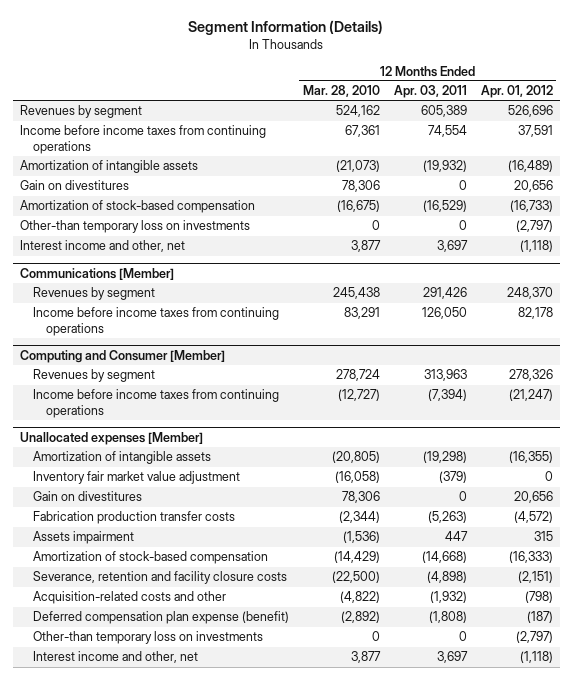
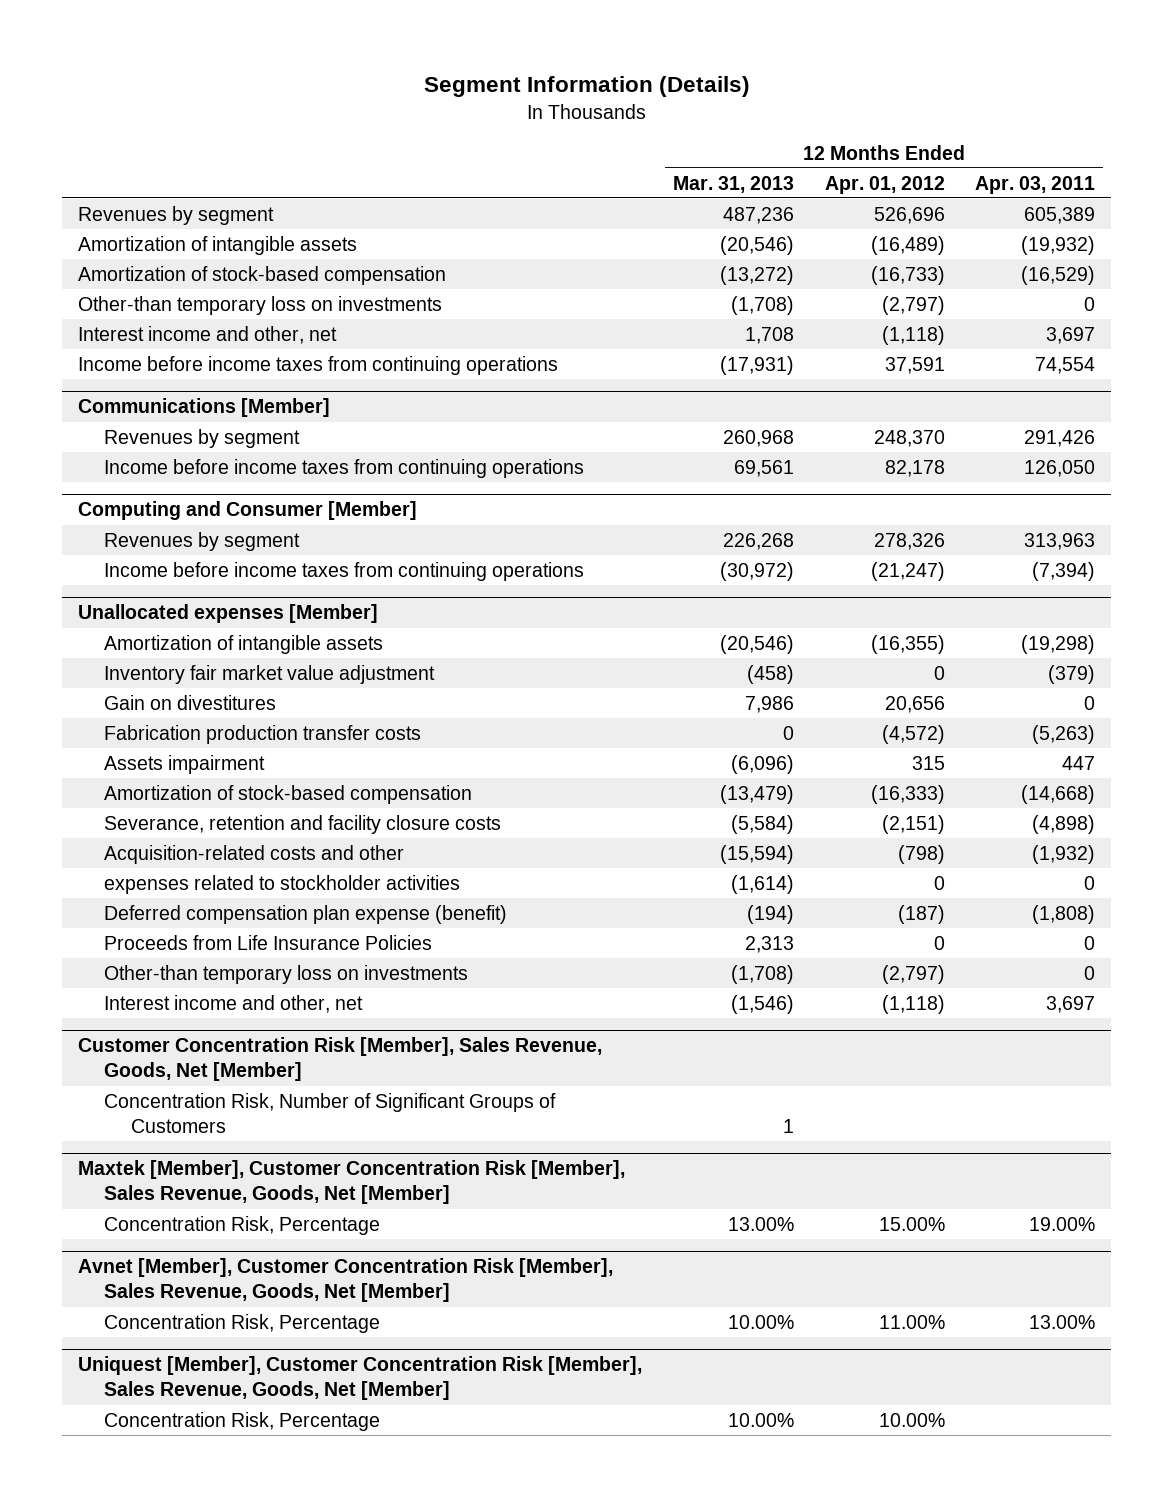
- | 12 Months Ended Mar. 28, 2010 | 12 Months Ended Apr. 03, 2011 | 12 Months Ended Apr. 01, 2012
+ | 12 Months Ended Mar. 31, 2013 | 12 Months Ended Apr. 01, 2012 | 12 Months Ended Apr. 03, 2011
- Gain on divestitures | 78,306 | 0 | 20,656
moved down: Income before income taxes from continuing operations | (17,931) | 37,591 | 74,554
@ Unallocated expenses [Member]
+ expenses related to stockholder activities | (1,614) | 0 | 0
+ Proceeds from Life Insurance Policies | 2,313 | 0 | 0
+ Customer Concentration Risk [Member], Sales Revenue, Goods, Net [Member]
+ Concentration Risk, Number of Significant Groups of Customers | 1 | |
+ Maxtek [Member], Customer Concentration Risk [Member], Sales Revenue, Goods, Net [Member]
+ Concentration Risk, Percentage | 13.00% | 15.00% | 19.00%
+ Avnet [Member], Customer Concentration Risk [Member], Sales Revenue, Goods, Net [Member]
+ Concentration Risk, Percentage | 10.00% | 11.00% | 13.00%
+ Uniquest [Member], Customer Concentration Risk [Member], Sales Revenue, Goods, Net [Member]
+ Concentration Risk, Percentage | 10.00% | 10.00% |

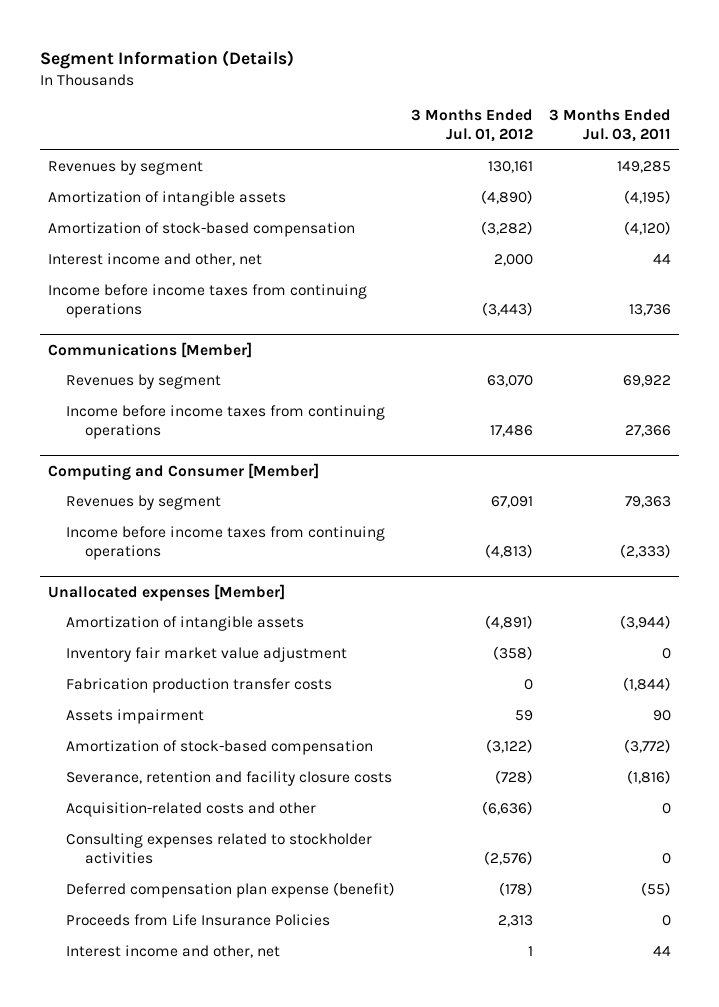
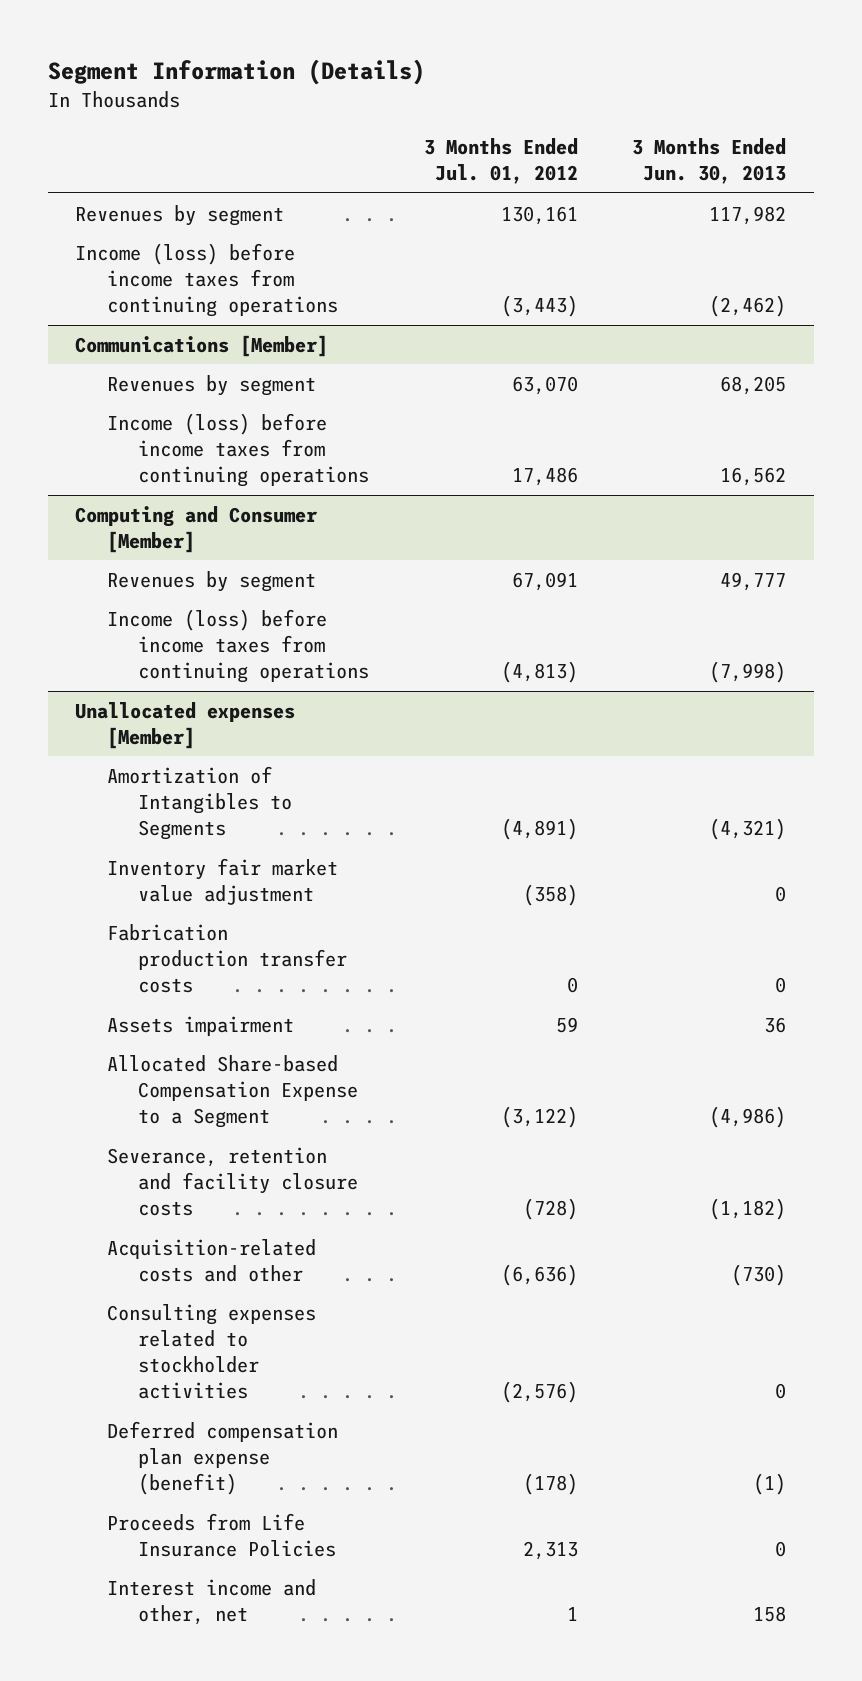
- | 3 Months Ended Jul. 01, 2012 | 3 Months Ended Jul. 03, 2011
+ | 3 Months Ended Jul. 01, 2012 | 3 Months Ended Jun. 30, 2013
- Amortization of intangible assets | (4,890) | (4,195)
- Amortization of stock-based compensation | (3,282) | (4,120)
- Interest income and other, net | 2,000 | 44
- Income before income taxes from continuing operations | (3,443) | 13,736
+ Income (loss) before income taxes from continuing operations | (3,443) | (2,462)
@ Communications [Member]
- Income before income taxes from continuing operations | 17,486 | 27,366
+ Income (loss) before income taxes from continuing operations | 17,486 | 16,562
@ Computing and Consumer [Member]
- Income before income taxes from continuing operations | (4,813) | (2,333)
+ Income (loss) before income taxes from continuing operations | (4,813) | (7,998)
@ Unallocated expenses [Member]
- Amortization of intangible assets | (4,891) | (3,944)
+ Amortization of Intangibles to Segments | (4,891) | (4,321)
- Amortization of stock-based compensation | (3,122) | (3,772)
+ Allocated Share-based Compensation Expense to a Segment | (3,122) | (4,986)

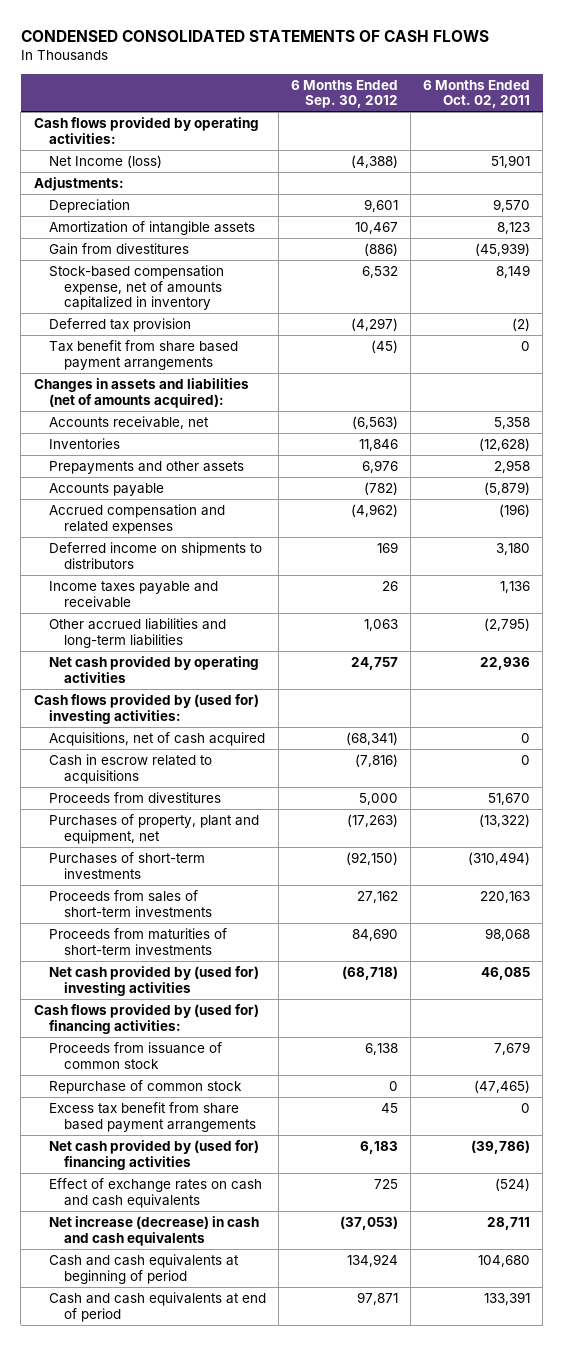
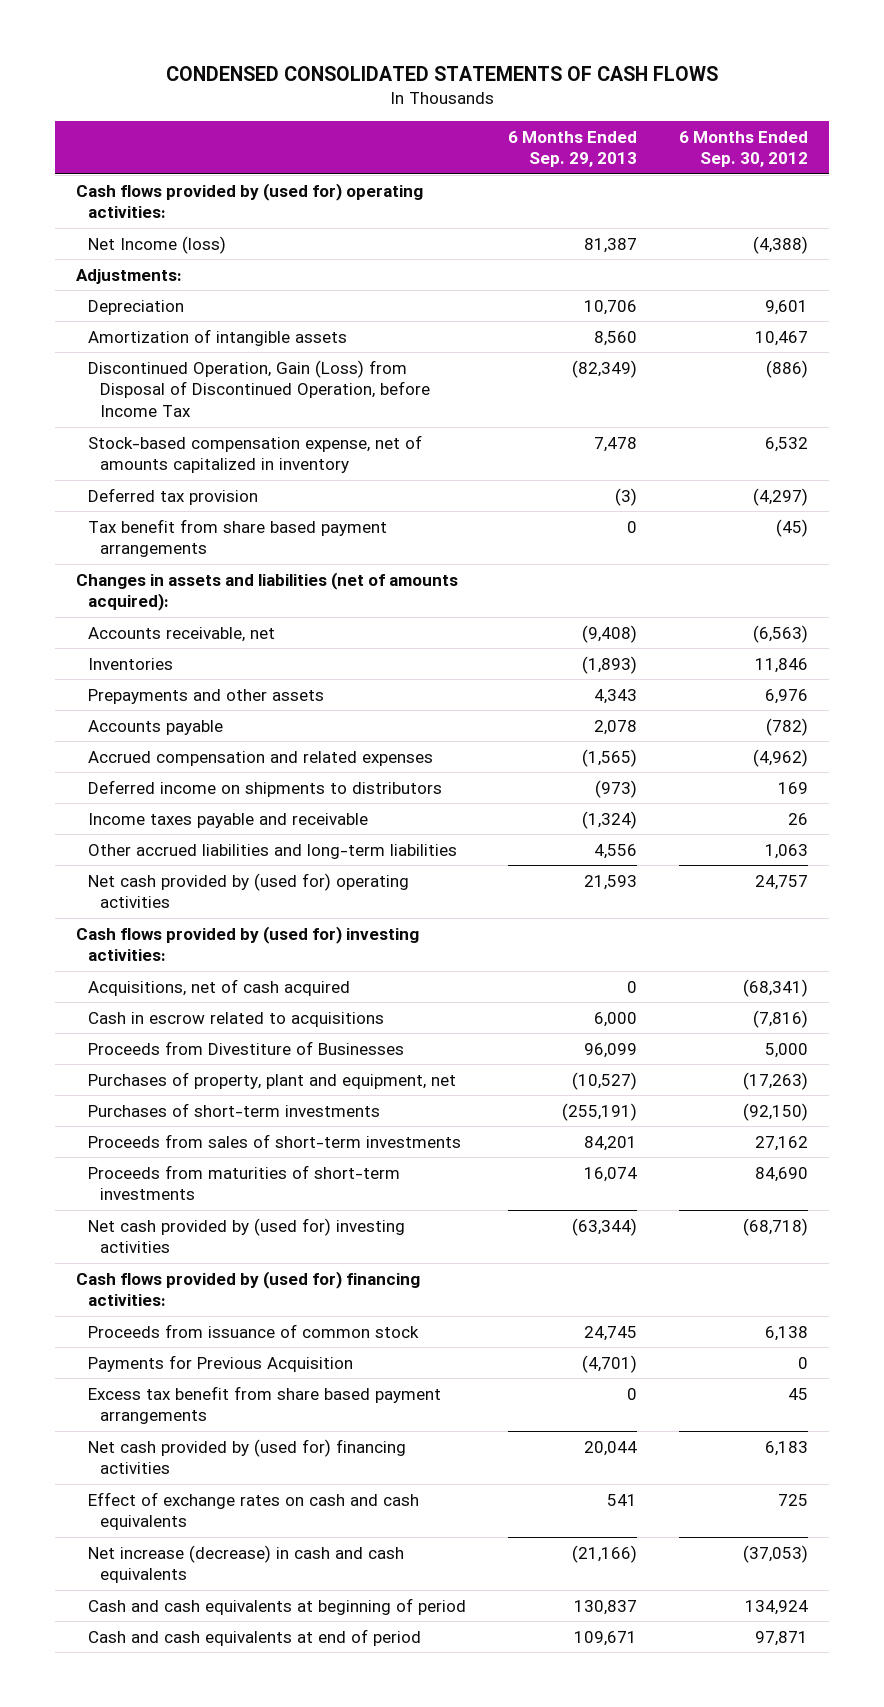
- | 6 Months Ended Sep. 30, 2012 | 6 Months Ended Oct. 02, 2011
+ | 6 Months Ended Sep. 29, 2013 | 6 Months Ended Sep. 30, 2012
- Cash flows provided by operating activities:
+ Cash flows provided by (used for) operating activities:
- Gain from divestitures | (886) | (45,939)
+ Discontinued Operation, Gain (Loss) from Disposal of Discontinued Operation, before Income Tax | (82,349) | (886)
- Net cash provided by operating activities | 24,757 | 22,936
+ Net cash provided by (used for) operating activities | 21,593 | 24,757
- Proceeds from divestitures | 5,000 | 51,670
+ Proceeds from Divestiture of Businesses | 96,099 | 5,000
- Repurchase of common stock | 0 | (47,465)
+ Payments for Previous Acquisition | (4,701) | 0

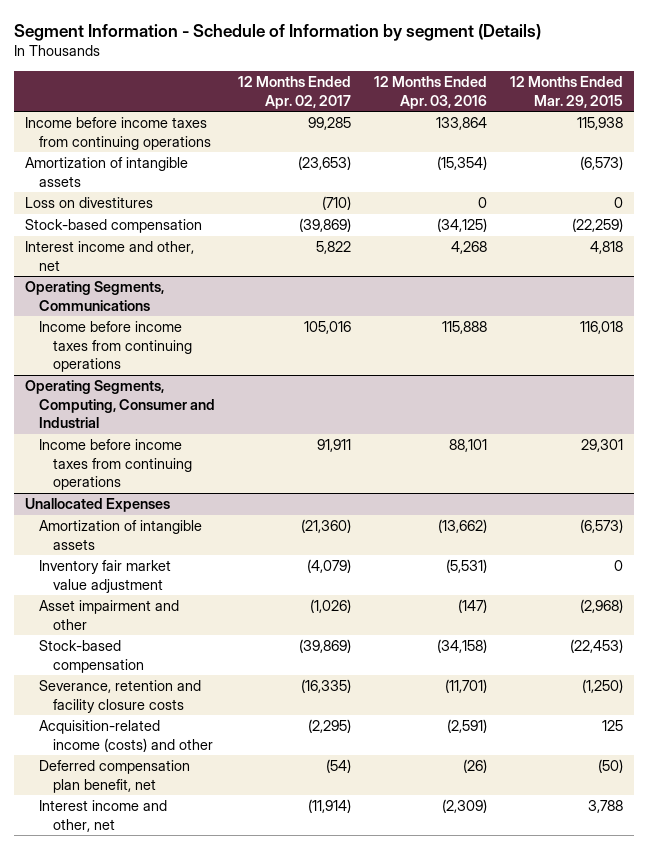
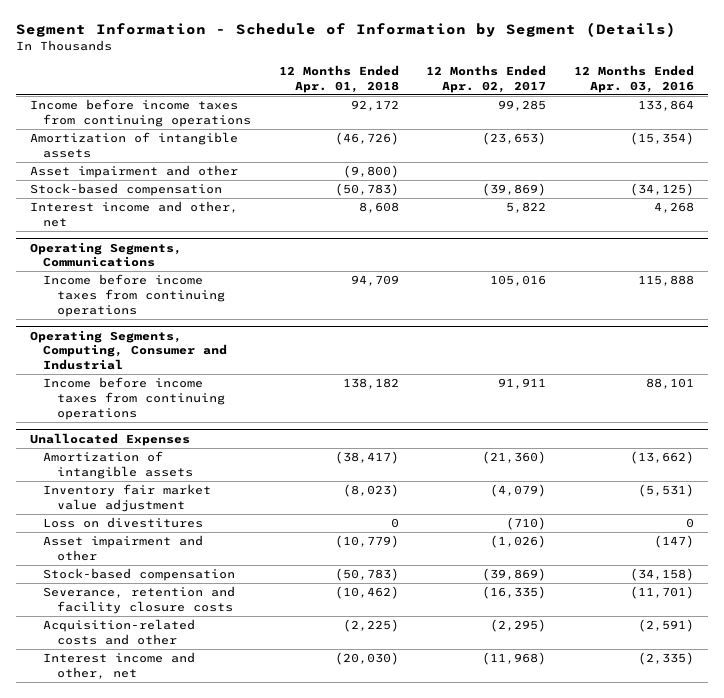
- Segment Information - Schedule of Information by segment (Details)
+ Segment Information - Schedule of Information by Segment (Details)
- | 12 Months Ended Apr. 02, 2017 | 12 Months Ended Apr. 03, 2016 | 12 Months Ended Mar. 29, 2015
+ | 12 Months Ended Apr. 01, 2018 | 12 Months Ended Apr. 02, 2017 | 12 Months Ended Apr. 03, 2016
- Loss on divestitures | (710) | 0 | 0
+ Asset impairment and other | (9,800) | |
@ Unallocated Expenses
+ Loss on divestitures | 0 | (710) | 0
- Acquisition-related income (costs) and other | (2,295) | (2,591) | 125
- Deferred compensation plan benefit, net | (54) | (26) | (50)
- Interest income and other, net | (11,914) | (2,309) | 3,788
+ Acquisition-related costs and other | (2,225) | (2,295) | (2,591)
+ Interest income and other, net | (20,030) | (11,968) | (2,335)

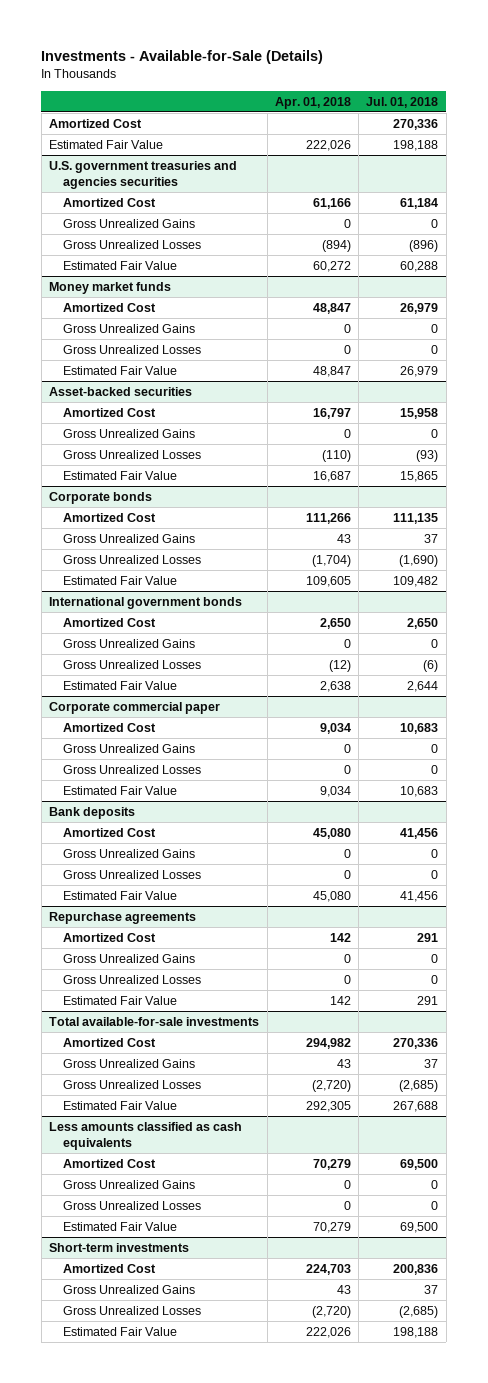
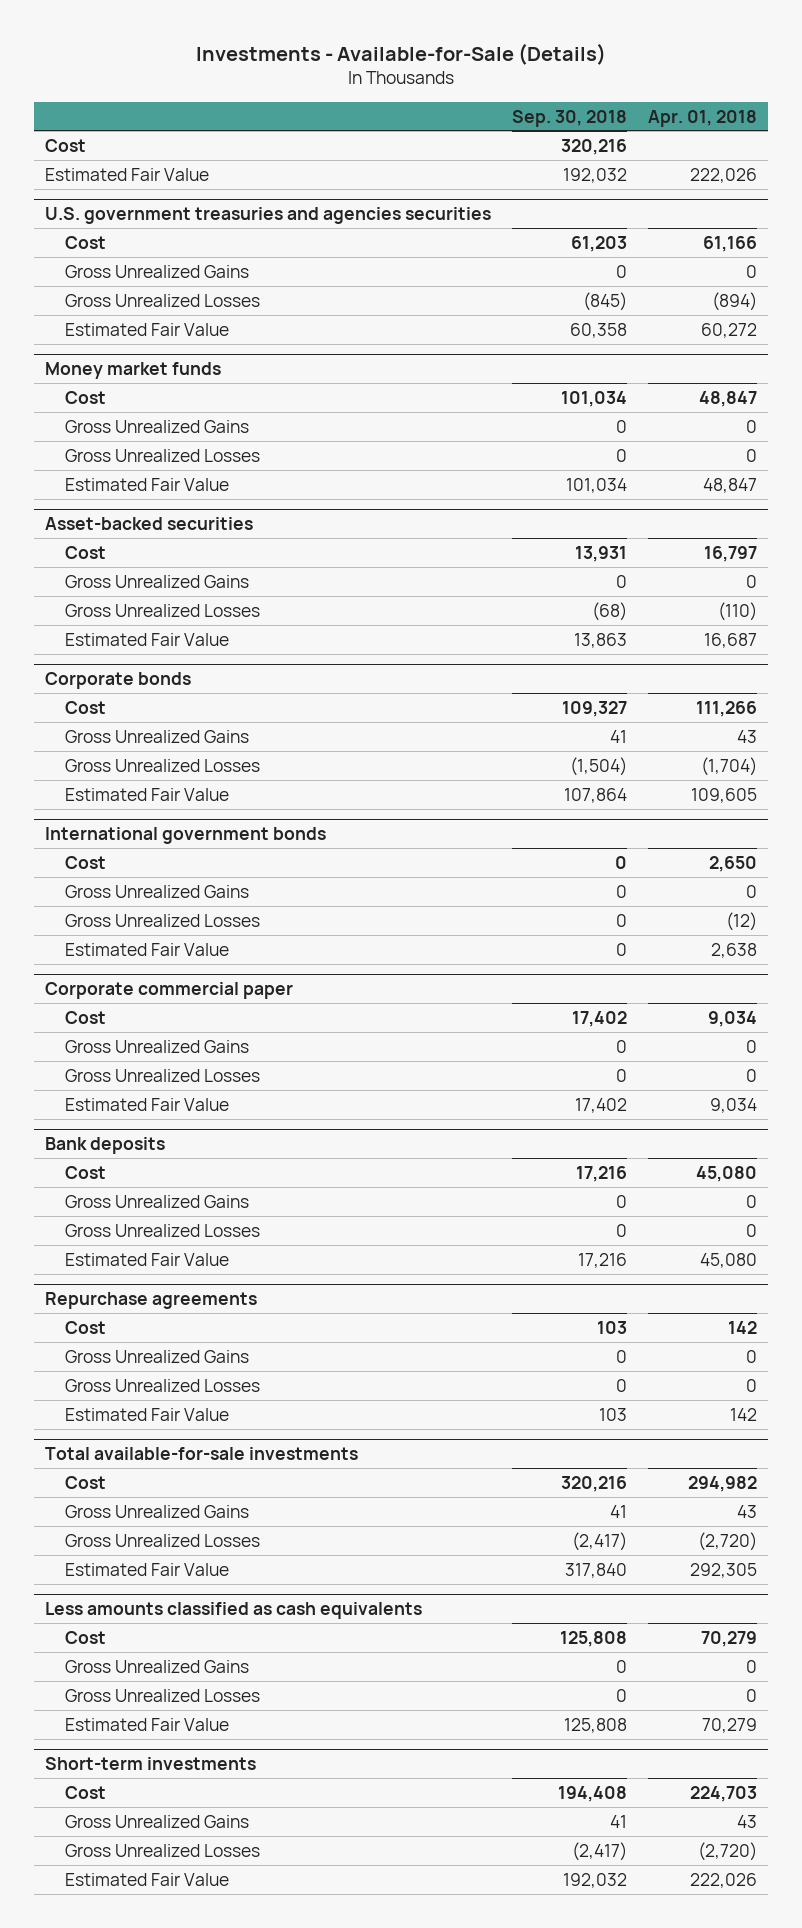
- | Apr. 01, 2018 | Jul. 01, 2018
+ | Sep. 30, 2018 | Apr. 01, 2018
- Amortized Cost | | 270,336
+ Cost | 320,216 |
@ U.S. government treasuries and agencies securities
- Amortized Cost | 61,166 | 61,184
+ Cost | 61,203 | 61,166
@ Money market funds
- Amortized Cost | 48,847 | 26,979
+ Cost | 101,034 | 48,847
@ Asset-backed securities
- Amortized Cost | 16,797 | 15,958
+ Cost | 13,931 | 16,797
@ Corporate bonds
- Amortized Cost | 111,266 | 111,135
+ Cost | 109,327 | 111,266
@ International government bonds
- Amortized Cost | 2,650 | 2,650
+ Cost | 0 | 2,650
@ Corporate commercial paper
- Amortized Cost | 9,034 | 10,683
+ Cost | 17,402 | 9,034
@ Bank deposits
- Amortized Cost | 45,080 | 41,456
+ Cost | 17,216 | 45,080
@ Repurchase agreements
- Amortized Cost | 142 | 291
+ Cost | 103 | 142
@ Total available-for-sale investments
- Amortized Cost | 294,982 | 270,336
+ Cost | 320,216 | 294,982
@ Less amounts classified as cash equivalents
- Amortized Cost | 70,279 | 69,500
+ Cost | 125,808 | 70,279
@ Short-term investments
- Amortized Cost | 224,703 | 200,836
+ Cost | 194,408 | 224,703

